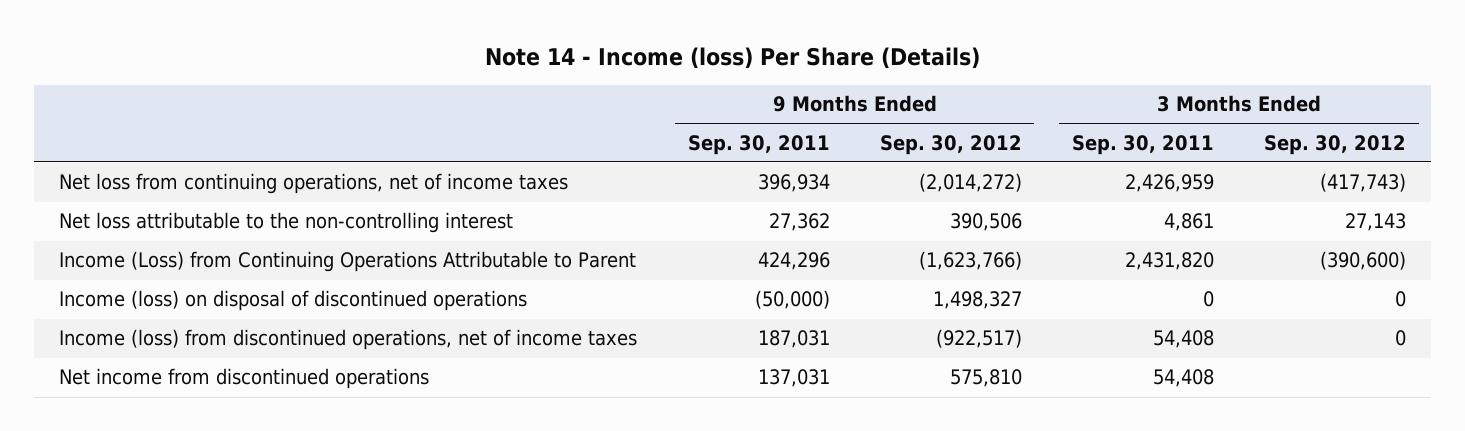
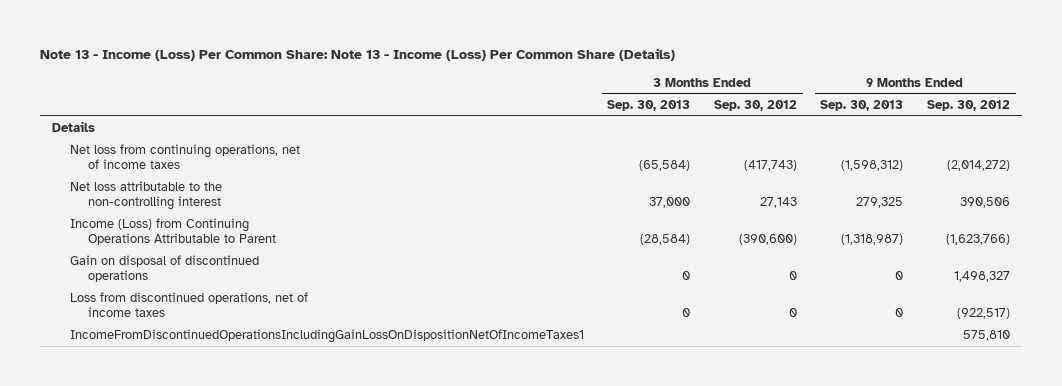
- Note 14 - Income (loss) Per Share (Details)
+ Note 13 - Income (Loss) Per Common Share: Note 13 - Income (Loss) Per Common Share (Details)
- | 9 Months Ended Sep. 30, 2011 | 9 Months Ended Sep. 30, 2012 | 3 Months Ended Sep. 30, 2011 | 3 Months Ended Sep. 30, 2012
+ | 3 Months Ended Sep. 30, 2013 | 3 Months Ended Sep. 30, 2012 | 9 Months Ended Sep. 30, 2013 | 9 Months Ended Sep. 30, 2012
+ Details
- Income (loss) on disposal of discontinued operations | (50,000) | 1,498,327 | 0 | 0
- Income (loss) from discontinued operations, net of income taxes | 187,031 | (922,517) | 54,408 | 0
- Net income from discontinued operations | 137,031 | 575,810 | 54,408 |
+ Gain on disposal of discontinued operations | 0 | 0 | 0 | 1,498,327
+ Loss from discontinued operations, net of income taxes | 0 | 0 | 0 | (922,517)
+ IncomeFromDiscontinuedOperationsIncludingGainLossOnDispositionNetOfIncomeTaxes1 | | | | 575,810

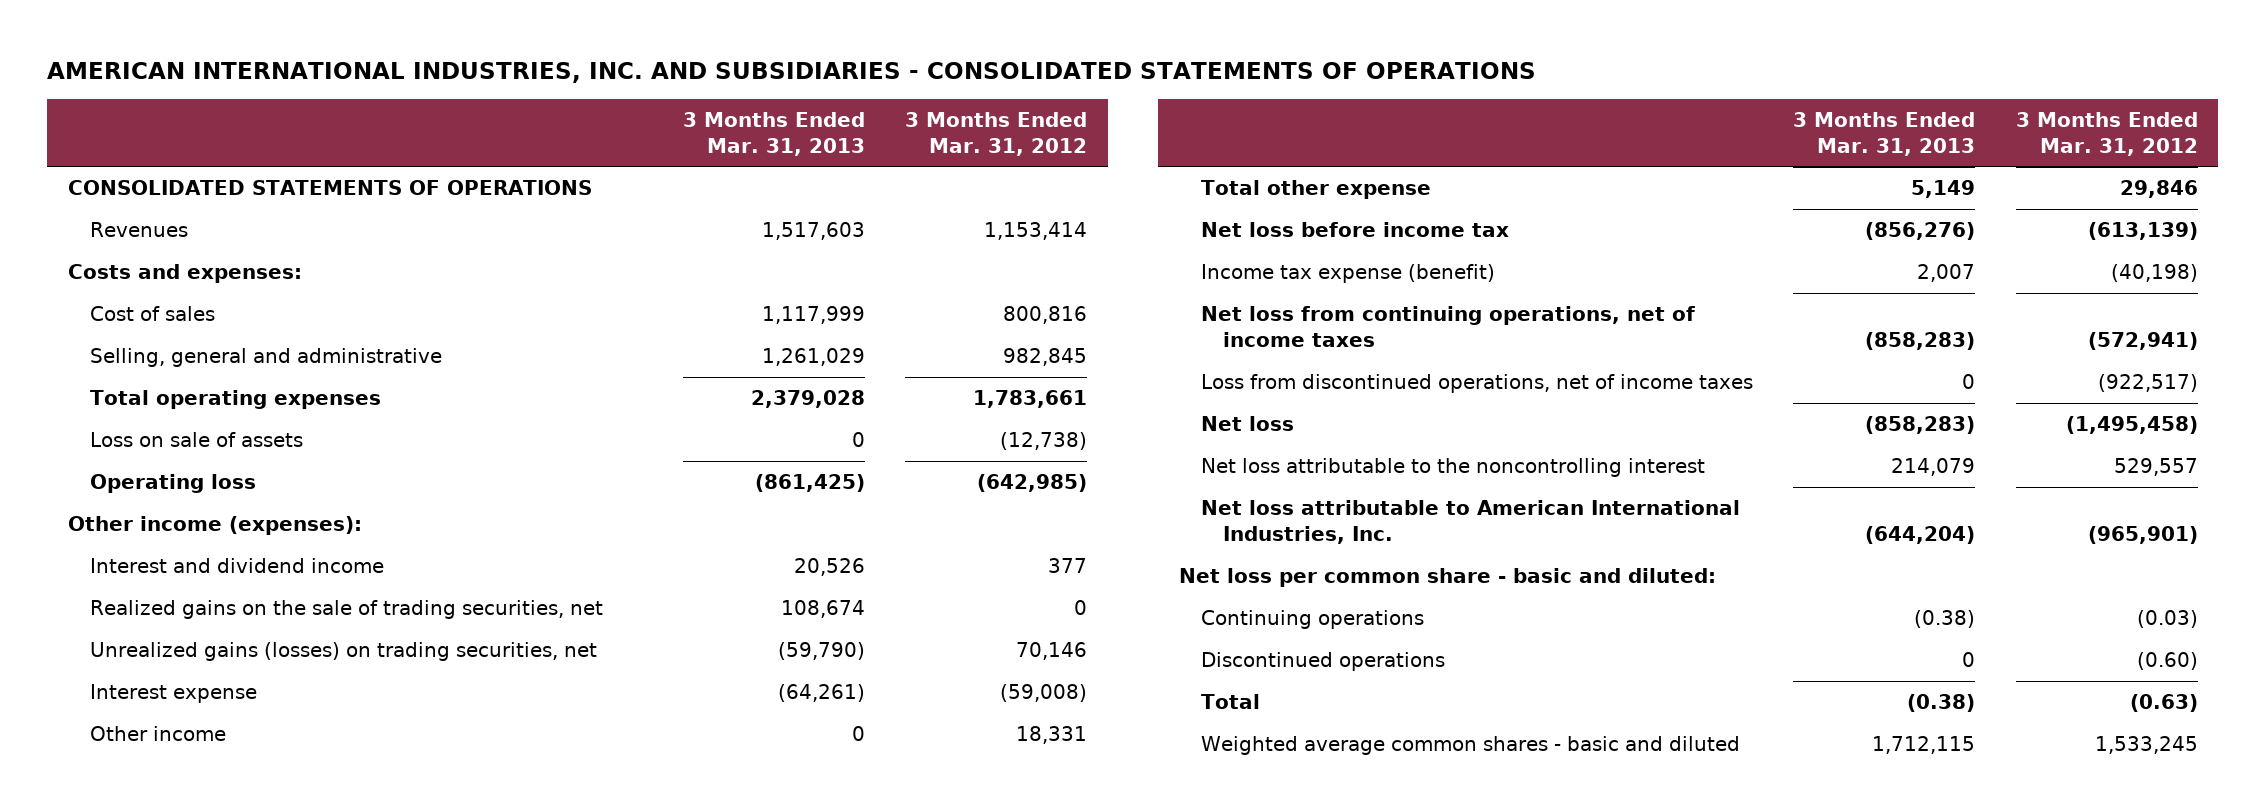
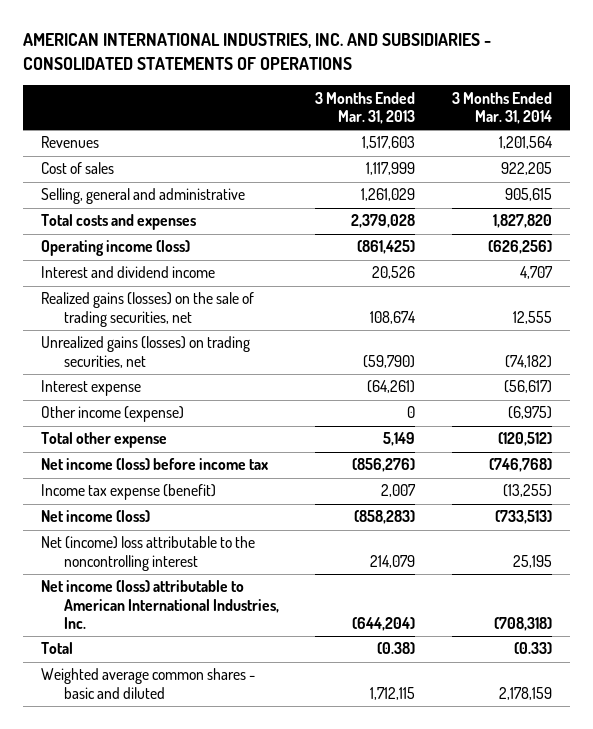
- | 3 Months Ended Mar. 31, 2013 | 3 Months Ended Mar. 31, 2012
+ | 3 Months Ended Mar. 31, 2013 | 3 Months Ended Mar. 31, 2014
- CONSOLIDATED STATEMENTS OF OPERATIONS
- Costs and expenses:
- Total operating expenses | 2,379,028 | 1,783,661
- Loss on sale of assets | 0 | (12,738)
- Operating loss | (861,425) | (642,985)
- Other income (expenses):
+ Total costs and expenses | 2,379,028 | 1,827,820
+ Operating income (loss) | (861,425) | (626,256)
- Realized gains on the sale of trading securities, net | 108,674 | 0
+ Realized gains (losses) on the sale of trading securities, net | 108,674 | 12,555
- Other income | 0 | 18,331
+ Other income (expense) | 0 | (6,975)
- Net loss before income tax | (856,276) | (613,139)
+ Net income (loss) before income tax | (856,276) | (746,768)
- Net loss from continuing operations, net of income taxes | (858,283) | (572,941)
- Loss from discontinued operations, net of income taxes | 0 | (922,517)
- Net loss | (858,283) | (1,495,458)
- Net loss attributable to the noncontrolling interest | 214,079 | 529,557
- Net loss attributable to American International Industries, Inc. | (644,204) | (965,901)
- Net loss per common share - basic and diluted:
- Continuing operations | (0.38) | (0.03)
- Discontinued operations | 0 | (0.60)
+ Net income (loss) | (858,283) | (733,513)
+ Net (income) loss attributable to the noncontrolling interest | 214,079 | 25,195
+ Net income (loss) attributable to American International Industries, Inc. | (644,204) | (708,318)

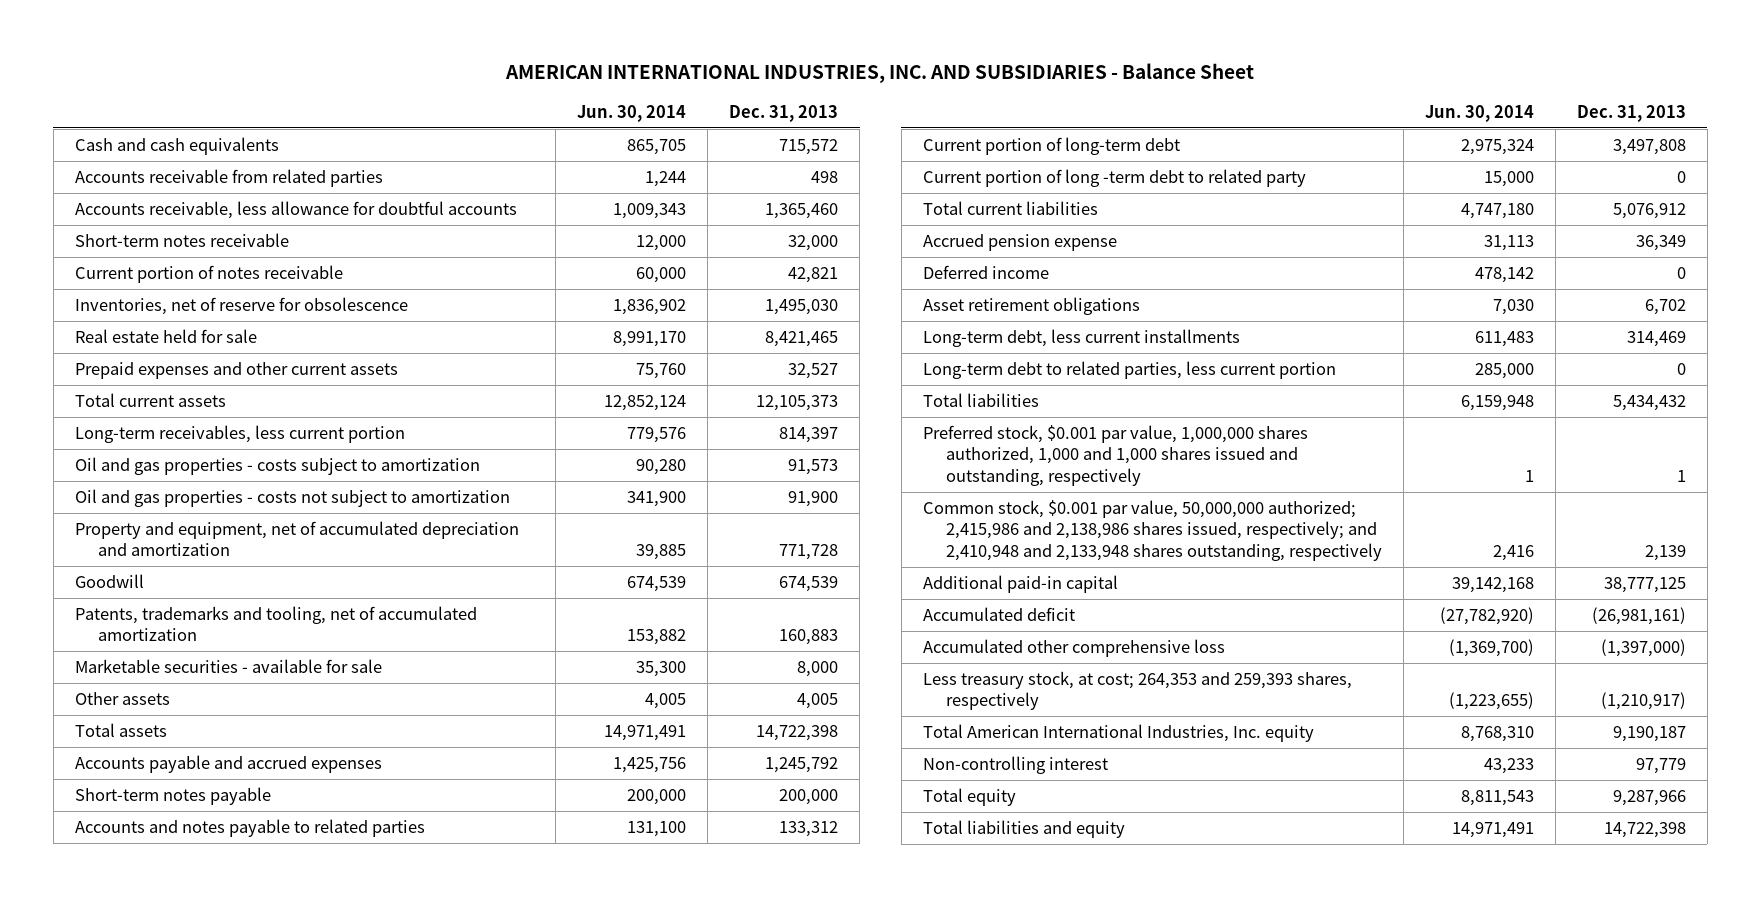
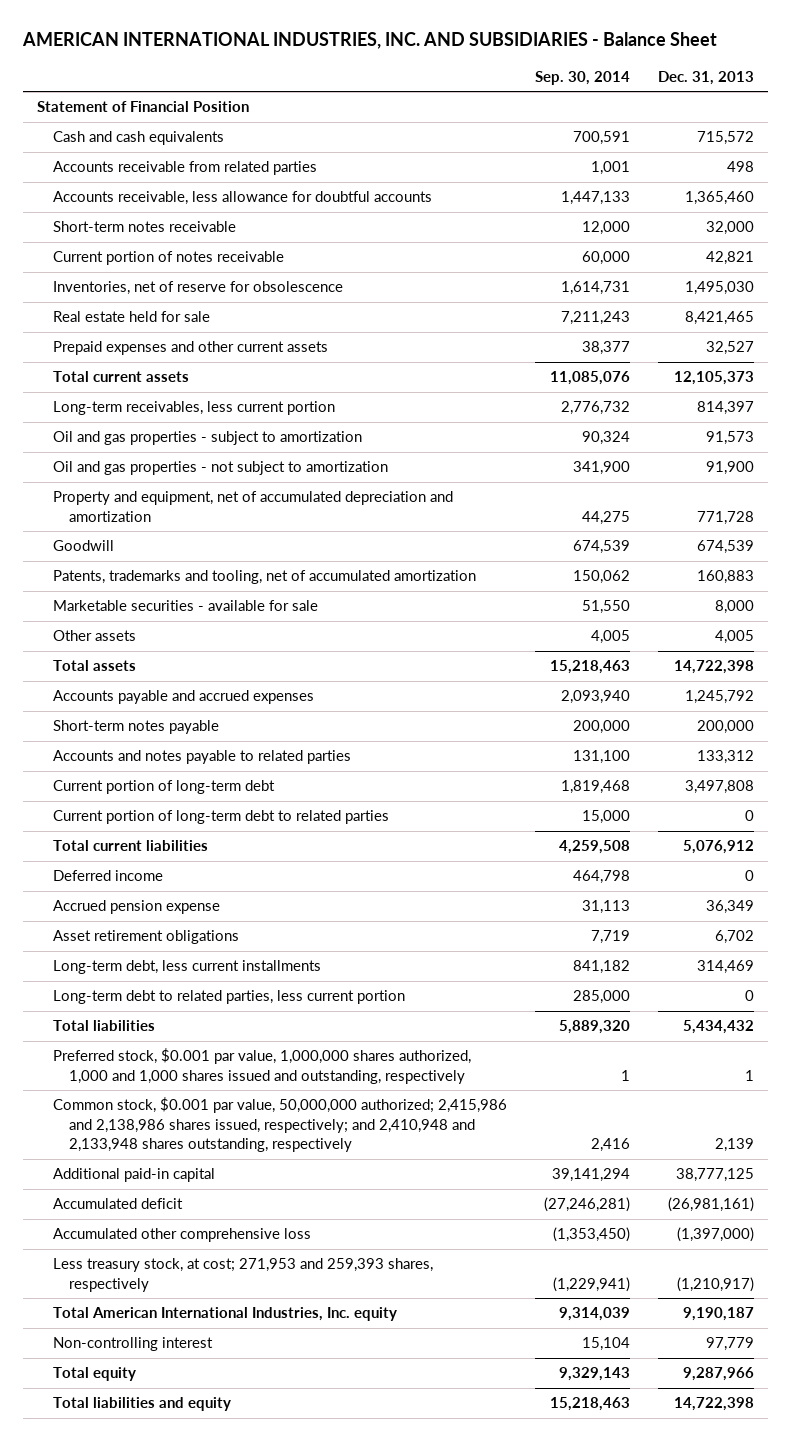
- | Jun. 30, 2014 | Dec. 31, 2013
+ | Sep. 30, 2014 | Dec. 31, 2013
+ Statement of Financial Position
- Oil and gas properties - costs subject to amortization | 90,280 | 91,573
- Oil and gas properties - costs not subject to amortization | 341,900 | 91,900
+ Oil and gas properties - subject to amortization | 90,324 | 91,573
+ Oil and gas properties - not subject to amortization | 341,900 | 91,900
- Current portion of long -term debt to related party | 15,000 | 0
+ Current portion of long-term debt to related parties | 15,000 | 0
moved down: Accrued pension expense | 31,113 | 36,349
- Less treasury stock, at cost; 264,353 and 259,393 shares, respectively | (1,223,655) | (1,210,917)
+ Less treasury stock, at cost; 271,953 and 259,393 shares, respectively | (1,229,941) | (1,210,917)

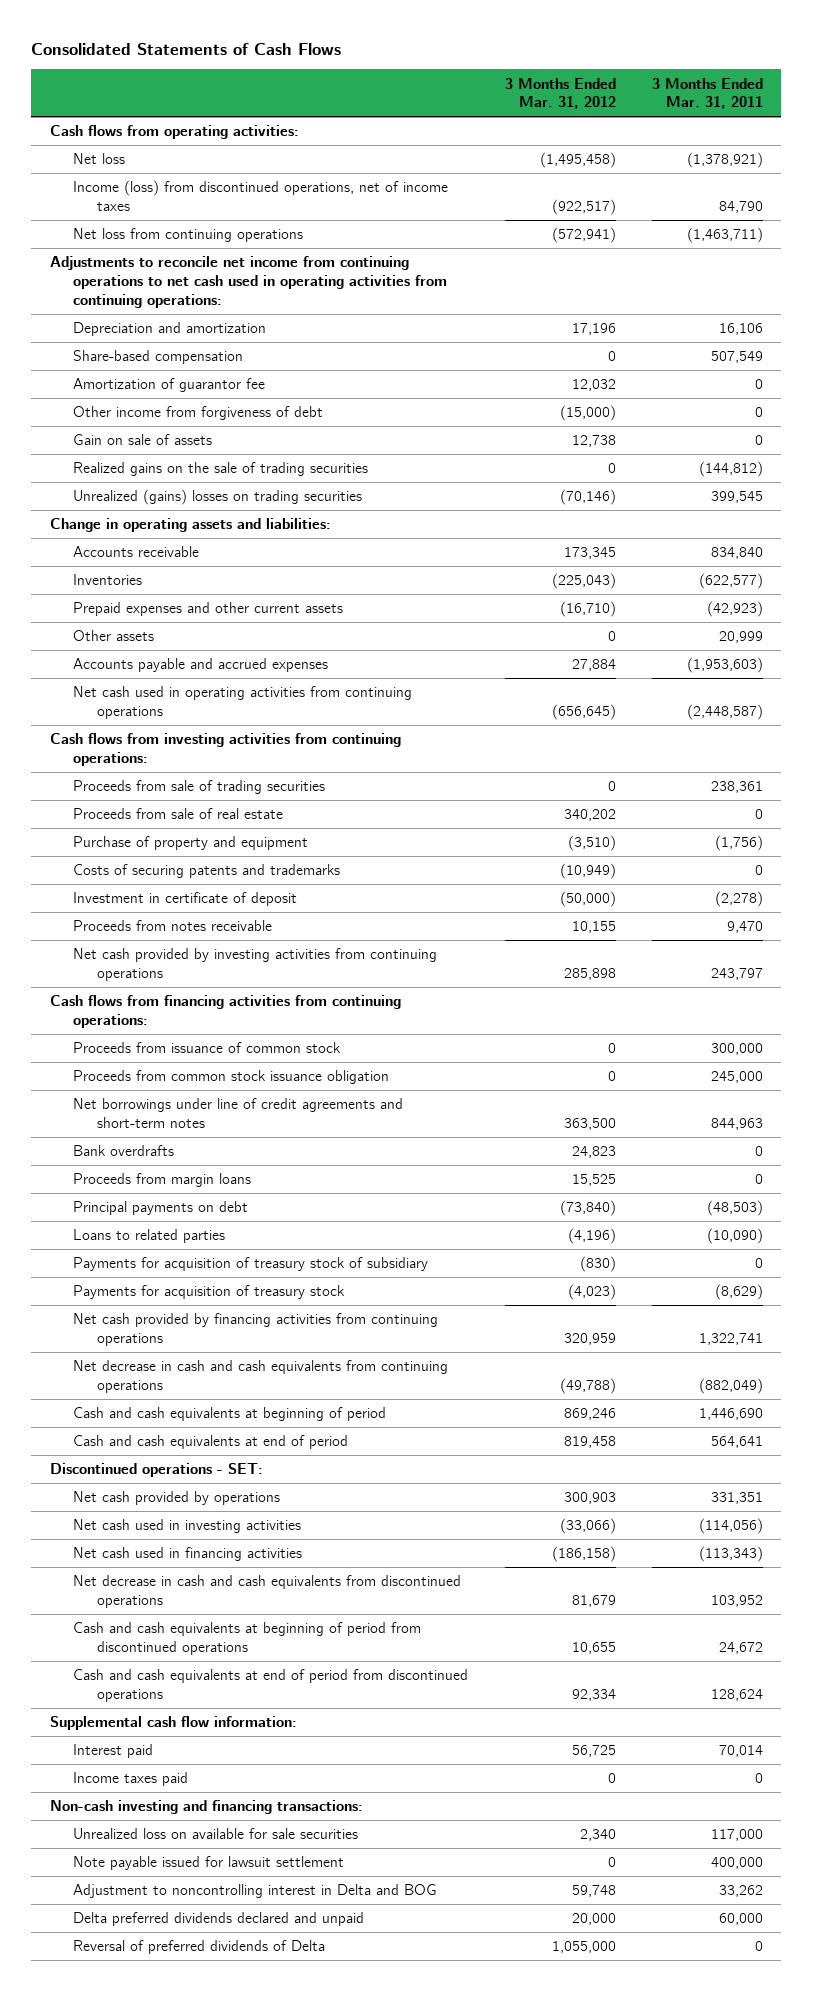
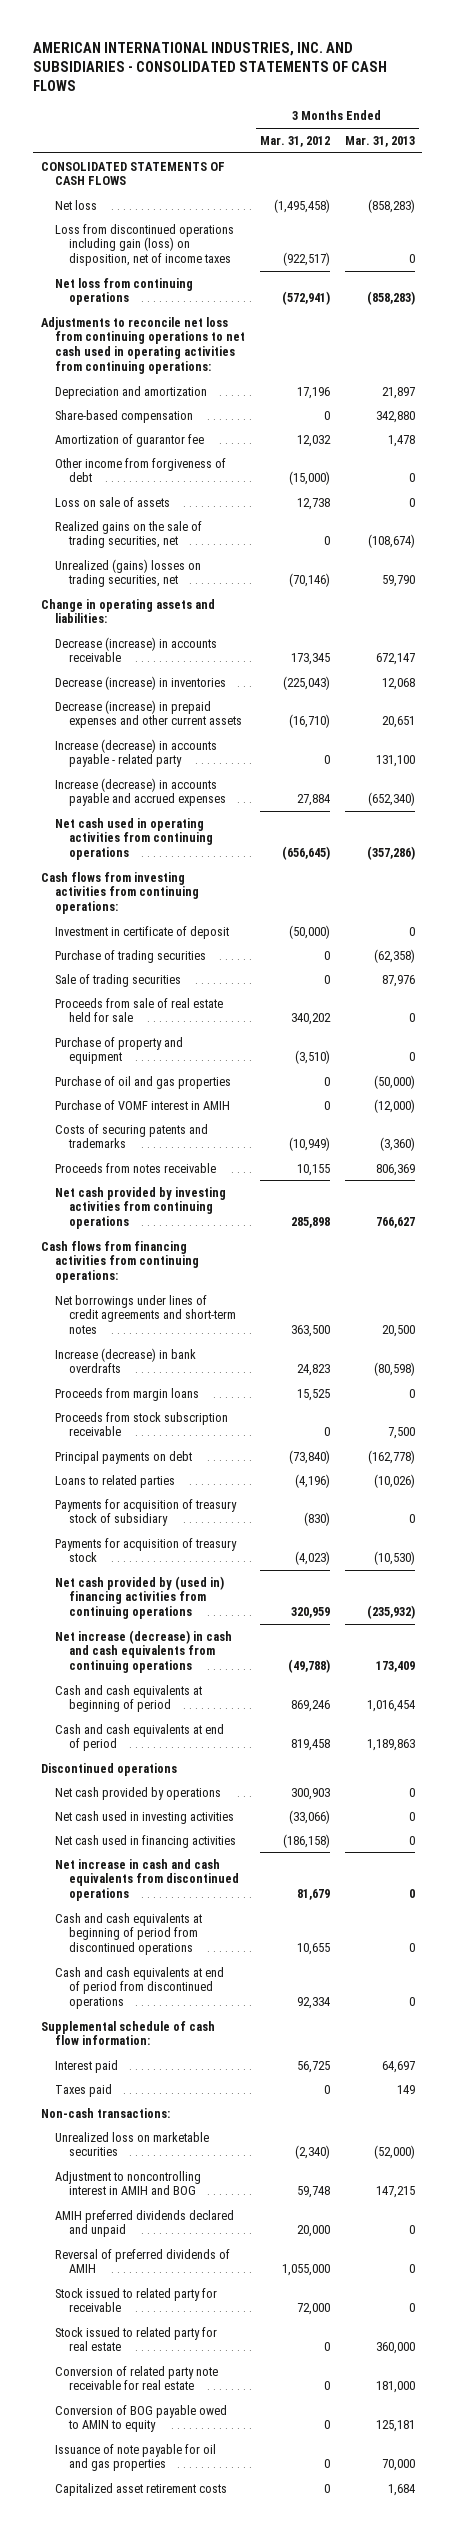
- Consolidated Statements of Cash Flows
+ AMERICAN INTERNATIONAL INDUSTRIES, INC. AND SUBSIDIARIES - CONSOLIDATED STATEMENTS OF CASH FLOWS
- | 3 Months Ended Mar. 31, 2012 | 3 Months Ended Mar. 31, 2011
+ | 3 Months Ended Mar. 31, 2012 | 3 Months Ended Mar. 31, 2013
- Cash flows from operating activities:
+ CONSOLIDATED STATEMENTS OF CASH FLOWS
- Income (loss) from discontinued operations, net of income taxes | (922,517) | 84,790
+ Loss from discontinued operations including gain (loss) on disposition, net of income taxes | (922,517) | 0
- Adjustments to reconcile net income from continuing operations to net cash used in operating activities from continuing operations:
+ Adjustments to reconcile net loss from continuing operations to net cash used in operating activities from continuing operations:
- Gain on sale of assets | 12,738 | 0
- Realized gains on the sale of trading securities | 0 | (144,812)
- Unrealized (gains) losses on trading securities | (70,146) | 399,545
+ Loss on sale of assets | 12,738 | 0
+ Realized gains on the sale of trading securities, net | 0 | (108,674)
+ Unrealized (gains) losses on trading securities, net | (70,146) | 59,790
- Accounts receivable | 173,345 | 834,840
- Inventories | (225,043) | (622,577)
- Prepaid expenses and other current assets | (16,710) | (42,923)
- Other assets | 0 | 20,999
- Accounts payable and accrued expenses | 27,884 | (1,953,603)
+ Decrease (increase) in accounts receivable | 173,345 | 672,147
+ Decrease (increase) in inventories | (225,043) | 12,068
+ Decrease (increase) in prepaid expenses and other current assets | (16,710) | 20,651
+ Increase (decrease) in accounts payable - related party | 0 | 131,100
+ Increase (decrease) in accounts payable and accrued expenses | 27,884 | (652,340)
- Proceeds from sale of trading securities | 0 | 238,361
- Proceeds from sale of real estate | 340,202 | 0
moved up: Investment in certificate of deposit | (50,000) | 0
+ Purchase of trading securities | 0 | (62,358)
+ Sale of trading securities | 0 | 87,976
+ Proceeds from sale of real estate held for sale | 340,202 | 0
+ Purchase of oil and gas properties | 0 | (50,000)
+ Purchase of VOMF interest in AMIH | 0 | (12,000)
- Proceeds from issuance of common stock | 0 | 300,000
- Proceeds from common stock issuance obligation | 0 | 245,000
- Net borrowings under line of credit agreements and short-term notes | 363,500 | 844,963
- Bank overdrafts | 24,823 | 0
+ Net borrowings under lines of credit agreements and short-term notes | 363,500 | 20,500
+ Increase (decrease) in bank overdrafts | 24,823 | (80,598)
+ Proceeds from stock subscription receivable | 0 | 7,500
- Net cash provided by financing activities from continuing operations | 320,959 | 1,322,741
- Net decrease in cash and cash equivalents from continuing operations | (49,788) | (882,049)
+ Net cash provided by (used in) financing activities from continuing operations | 320,959 | (235,932)
+ Net increase (decrease) in cash and cash equivalents from continuing operations | (49,788) | 173,409
- Discontinued operations - SET:
+ Discontinued operations
- Net decrease in cash and cash equivalents from discontinued operations | 81,679 | 103,952
+ Net increase in cash and cash equivalents from discontinued operations | 81,679 | 0
- Supplemental cash flow information:
+ Supplemental schedule of cash flow information:
- Income taxes paid | 0 | 0
- Non-cash investing and financing transactions:
- Unrealized loss on available for sale securities | 2,340 | 117,000
- Note payable issued for lawsuit settlement | 0 | 400,000
- Adjustment to noncontrolling interest in Delta and BOG | 59,748 | 33,262
- Delta preferred dividends declared and unpaid | 20,000 | 60,000
- Reversal of preferred dividends of Delta | 1,055,000 | 0
+ Taxes paid | 0 | 149
+ Non-cash transactions:
+ Unrealized loss on marketable securities | (2,340) | (52,000)
+ Adjustment to noncontrolling interest in AMIH and BOG | 59,748 | 147,215
+ AMIH preferred dividends declared and unpaid | 20,000 | 0
+ Reversal of preferred dividends of AMIH | 1,055,000 | 0
+ Stock issued to related party for receivable | 72,000 | 0
+ Stock issued to related party for real estate | 0 | 360,000
+ Conversion of related party note receivable for real estate | 0 | 181,000
+ Conversion of BOG payable owed to AMIN to equity | 0 | 125,181
+ Issuance of note payable for oil and gas properties | 0 | 70,000
+ Capitalized asset retirement costs | 0 | 1,684

